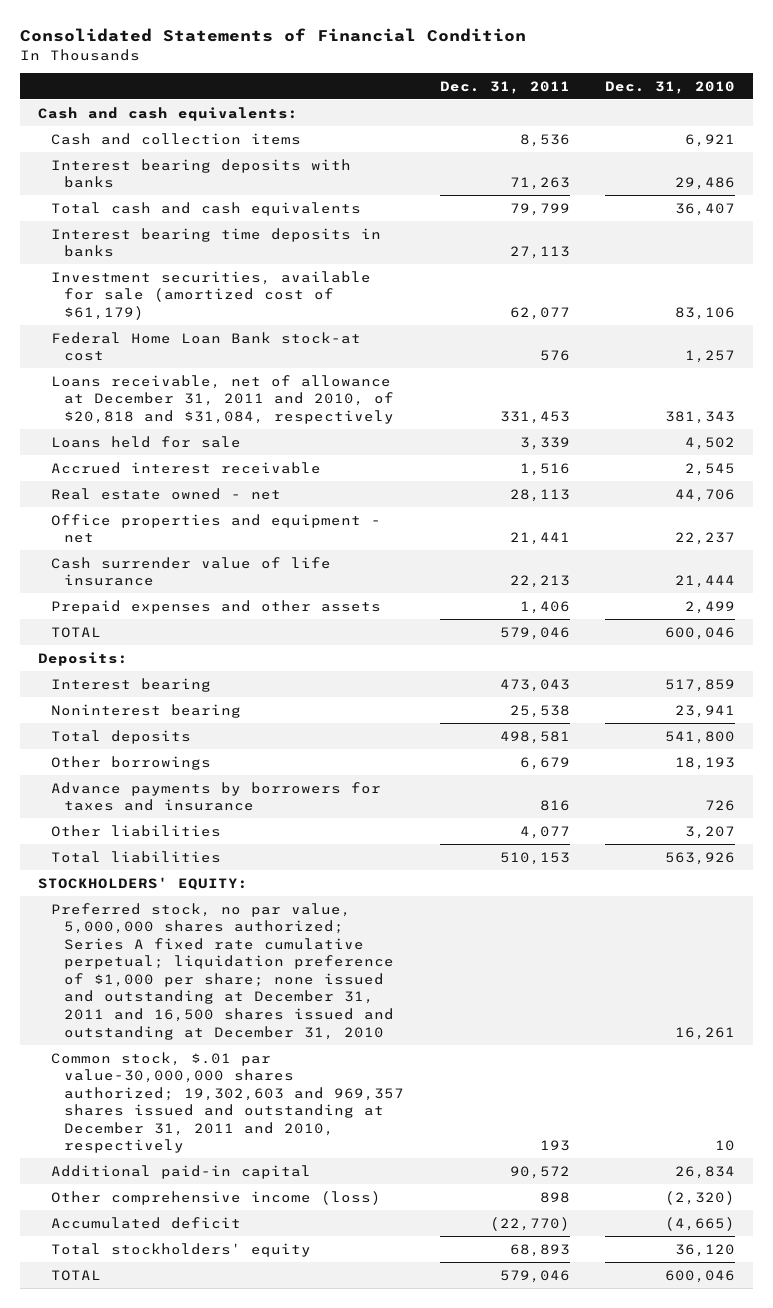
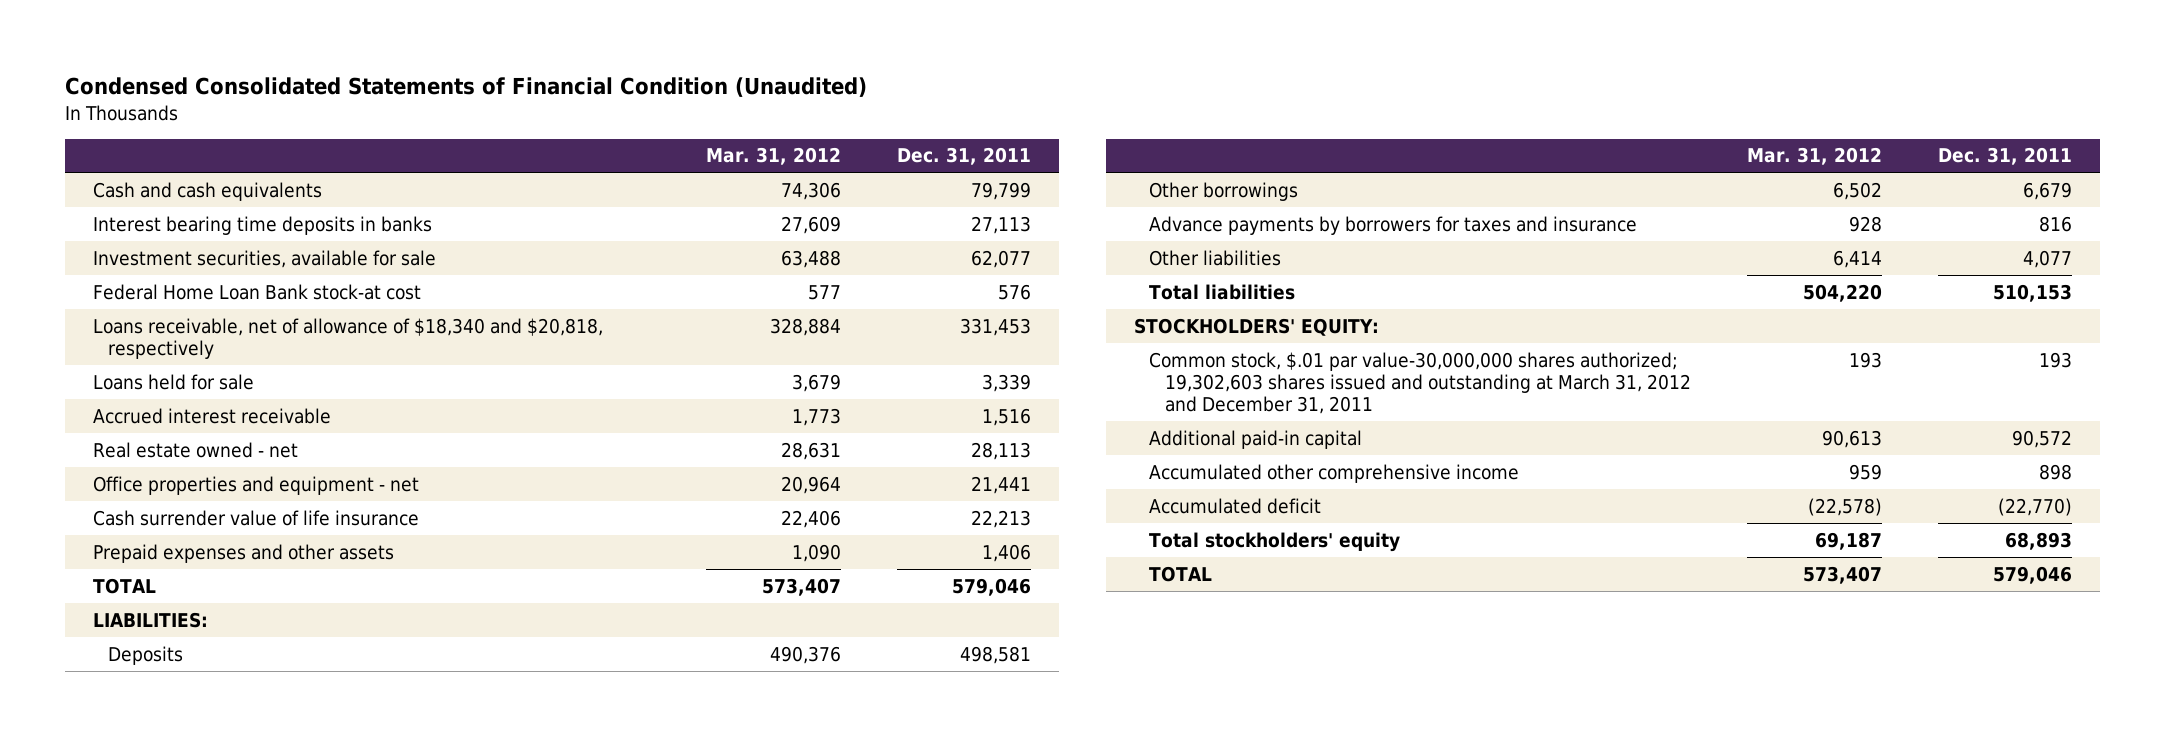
- Consolidated Statements of Financial Condition
+ Condensed Consolidated Statements of Financial Condition (Unaudited)
- | Dec. 31, 2011 | Dec. 31, 2010
+ | Mar. 31, 2012 | Dec. 31, 2011
- Cash and cash equivalents:
- Cash and collection items | 8,536 | 6,921
- Interest bearing deposits with banks | 71,263 | 29,486
- Total cash and cash equivalents | 79,799 | 36,407
+ Cash and cash equivalents | 74,306 | 79,799
- Investment securities, available for sale (amortized cost of $61,179) | 62,077 | 83,106
+ Investment securities, available for sale | 63,488 | 62,077
- Loans receivable, net of allowance at December 31, 2011 and 2010, of $20,818 and $31,084, respectively | 331,453 | 381,343
+ Loans receivable, net of allowance of $18,340 and $20,818, respectively | 328,884 | 331,453
- Deposits:
- Interest bearing | 473,043 | 517,859
- Noninterest bearing | 25,538 | 23,941
- Total deposits | 498,581 | 541,800
+ LIABILITIES:
+ Deposits | 490,376 | 498,581
- Preferred stock, no par value, 5,000,000 shares authorized; Series A fixed rate cumulative perpetual; liquidation preference of $1,000 per share; none issued and outstanding at December 31, 2011 and 16,500 shares issued and outstanding at December 31, 2010 | | 16,261
- Common stock, $.01 par value-30,000,000 shares authorized; 19,302,603 and 969,357 shares issued and outstanding at December 31, 2011 and 2010, respectively | 193 | 10
+ Common stock, $.01 par value-30,000,000 shares authorized; 19,302,603 shares issued and outstanding at March 31, 2012 and December 31, 2011 | 193 | 193
- Other comprehensive income (loss) | 898 | (2,320)
+ Accumulated other comprehensive income | 959 | 898

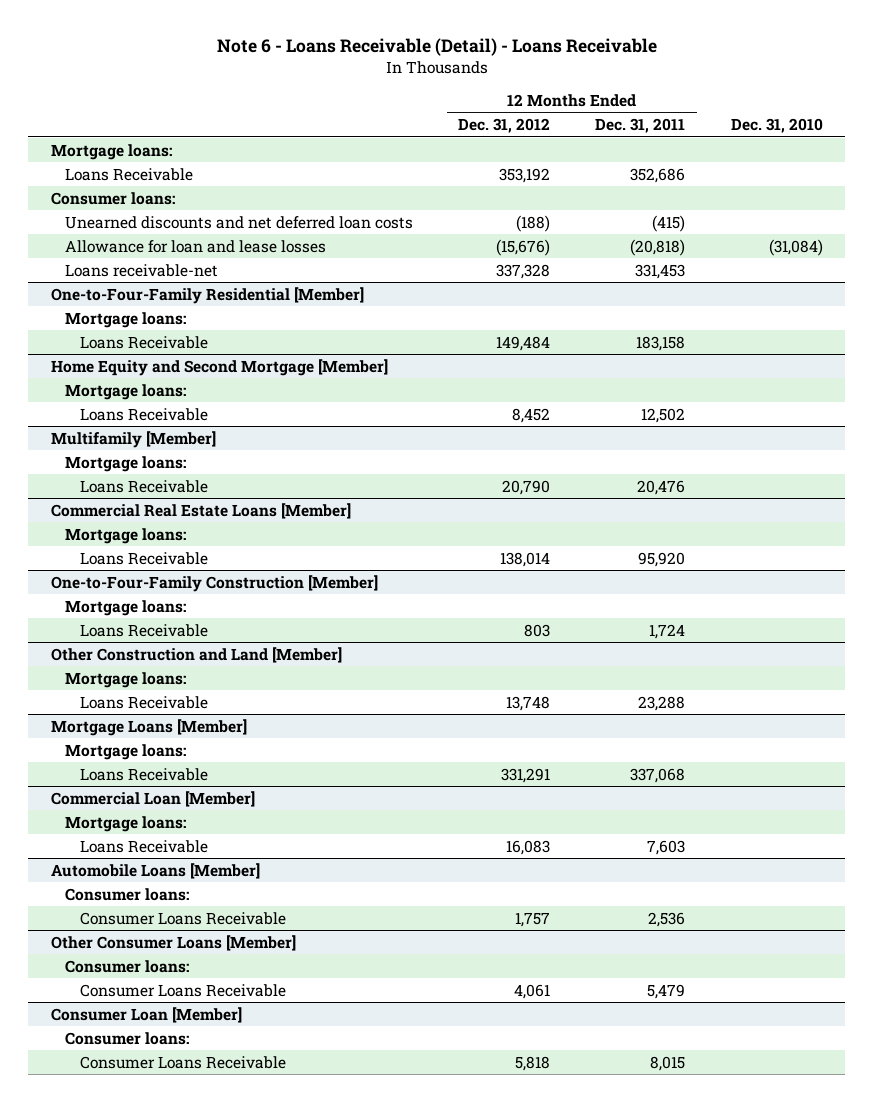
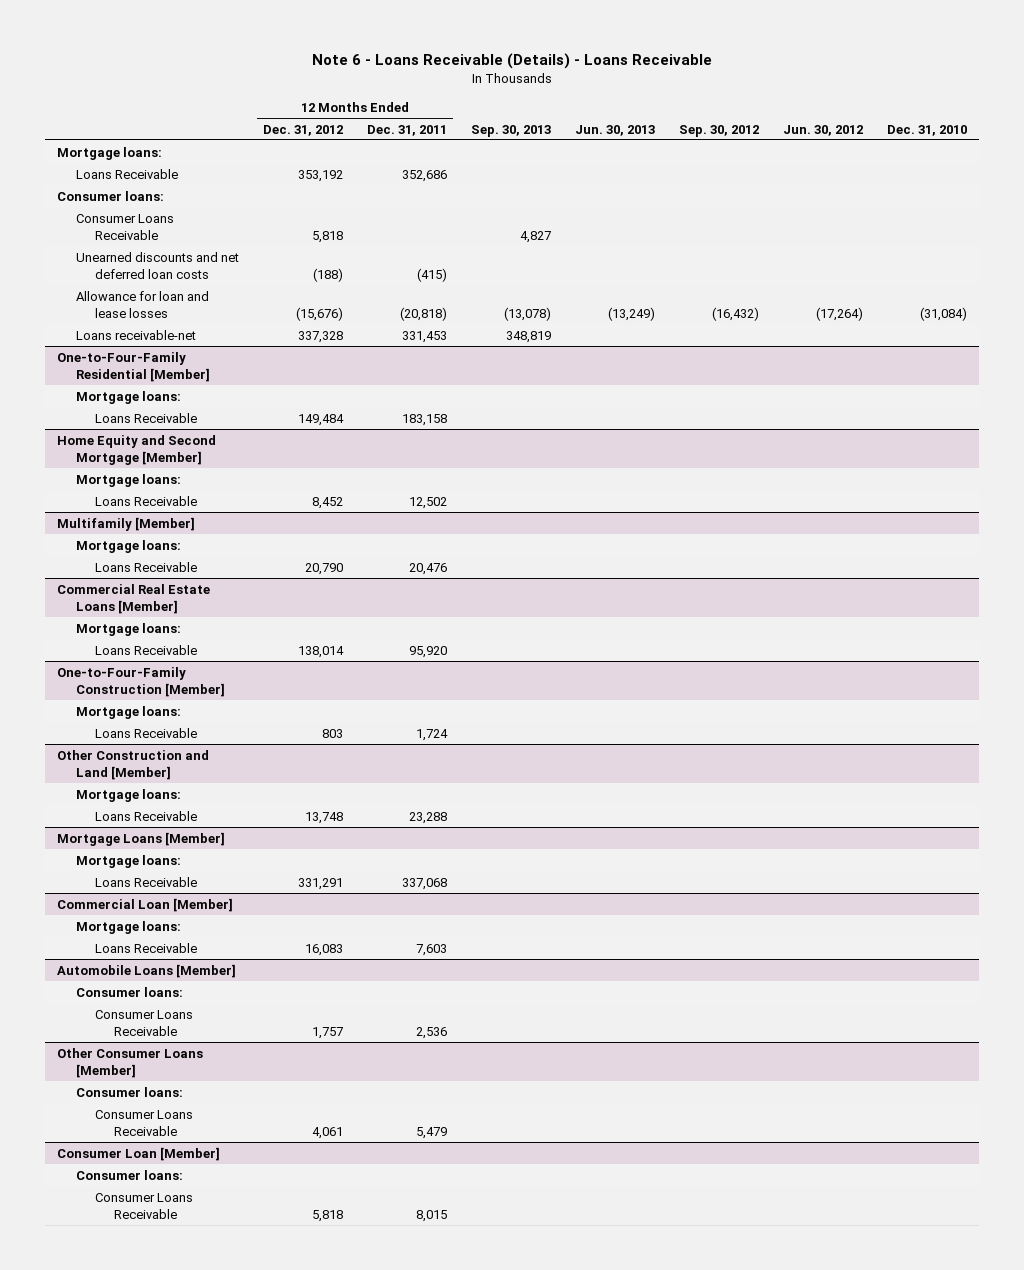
- Note 6 - Loans Receivable (Detail) - Loans Receivable
+ Note 6 - Loans Receivable (Details) - Loans Receivable
- | 12 Months Ended Dec. 31, 2012 | 12 Months Ended Dec. 31, 2011 | Dec. 31, 2010
+ | 12 Months Ended Dec. 31, 2012 | 12 Months Ended Dec. 31, 2011 | Sep. 30, 2013 | Jun. 30, 2013 | Sep. 30, 2012 | Jun. 30, 2012 | Dec. 31, 2010
+ Consumer Loans Receivable | 5,818 | | 4,827 | | | |

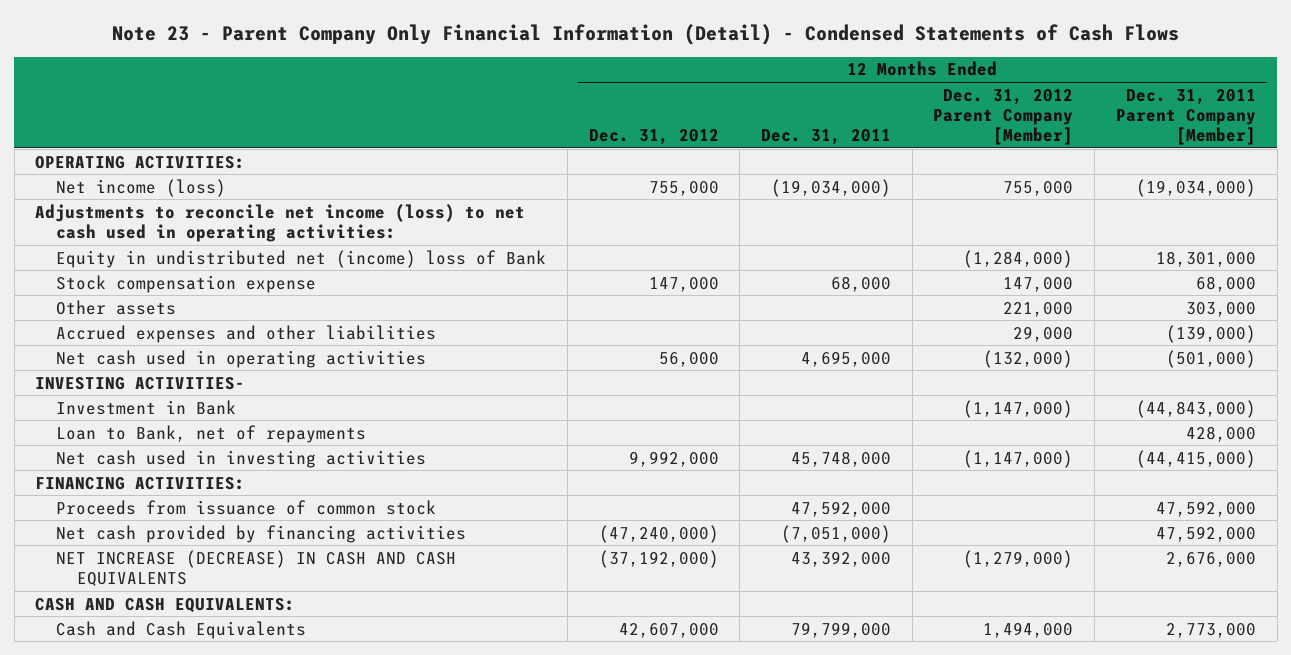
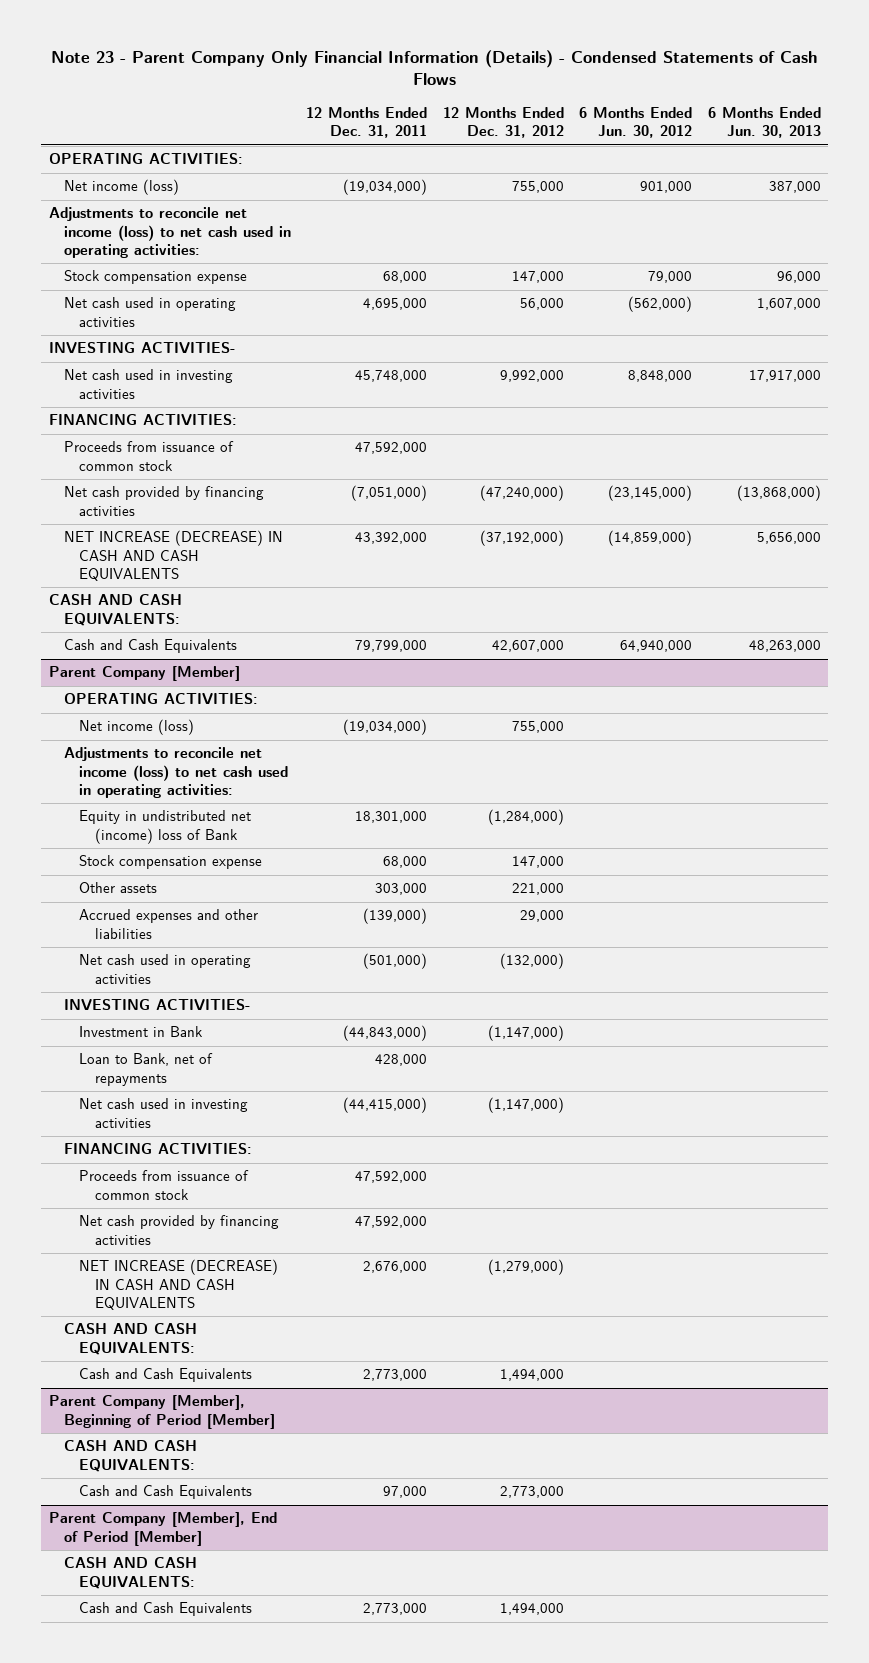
- Note 23 - Parent Company Only Financial Information (Detail) - Condensed Statements of Cash Flows
+ Note 23 - Parent Company Only Financial Information (Details) - Condensed Statements of Cash Flows
- | 12 Months Ended Dec. 31, 2012 | 12 Months Ended Dec. 31, 2011 | 12 Months Ended Dec. 31, 2012 Parent Company [Member] | 12 Months Ended Dec. 31, 2011 Parent Company [Member]
+ | 12 Months Ended Dec. 31, 2011 | 12 Months Ended Dec. 31, 2012 | 6 Months Ended Jun. 30, 2012 | 6 Months Ended Jun. 30, 2013
- Equity in undistributed net (income) loss of Bank | | | (1,284,000) | 18,301,000
- Other assets | | | 221,000 | 303,000
- Accrued expenses and other liabilities | | | 29,000 | (139,000)
- Investment in Bank | | | (1,147,000) | (44,843,000)
- Loan to Bank, net of repayments | | | | 428,000
+ Parent Company [Member]
+ OPERATING ACTIVITIES:
+ Net income (loss) | (19,034,000) | 755,000 | |
+ Adjustments to reconcile net income (loss) to net cash used in operating activities:
+ Equity in undistributed net (income) loss of Bank | 18,301,000 | (1,284,000) | |
+ Stock compensation expense | 68,000 | 147,000 | |
+ Other assets | 303,000 | 221,000 | |
+ Accrued expenses and other liabilities | (139,000) | 29,000 | |
+ Net cash used in operating activities | (501,000) | (132,000) | |
+ INVESTING ACTIVITIES-
+ Investment in Bank | (44,843,000) | (1,147,000) | |
+ Loan to Bank, net of repayments | 428,000 | | |
+ Net cash used in investing activities | (44,415,000) | (1,147,000) | |
+ FINANCING ACTIVITIES:
+ Proceeds from issuance of common stock | 47,592,000 | | |
+ Net cash provided by financing activities | 47,592,000 | | |
+ NET INCREASE (DECREASE) IN CASH AND CASH EQUIVALENTS | 2,676,000 | (1,279,000) | |
+ CASH AND CASH EQUIVALENTS:
+ Cash and Cash Equivalents | 2,773,000 | 1,494,000 | |
+ Parent Company [Member], Beginning of Period [Member]
+ CASH AND CASH EQUIVALENTS:
+ Cash and Cash Equivalents | 97,000 | 2,773,000 | |
+ Parent Company [Member], End of Period [Member]
+ CASH AND CASH EQUIVALENTS:
+ Cash and Cash Equivalents | 2,773,000 | 1,494,000 | |

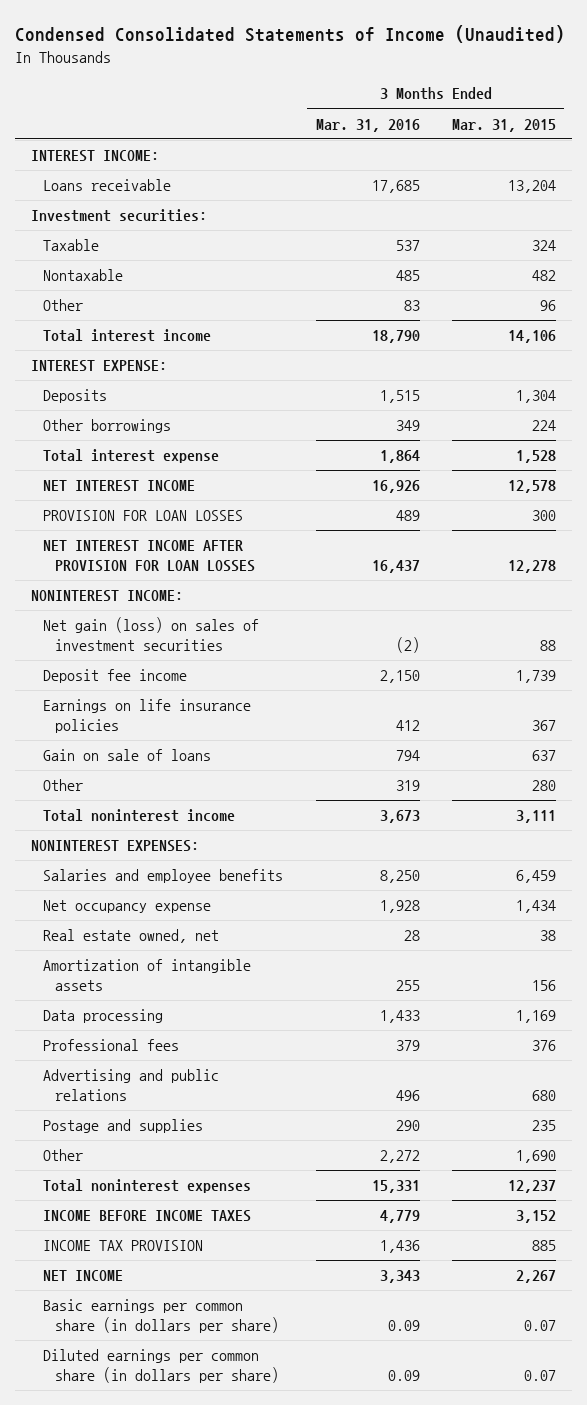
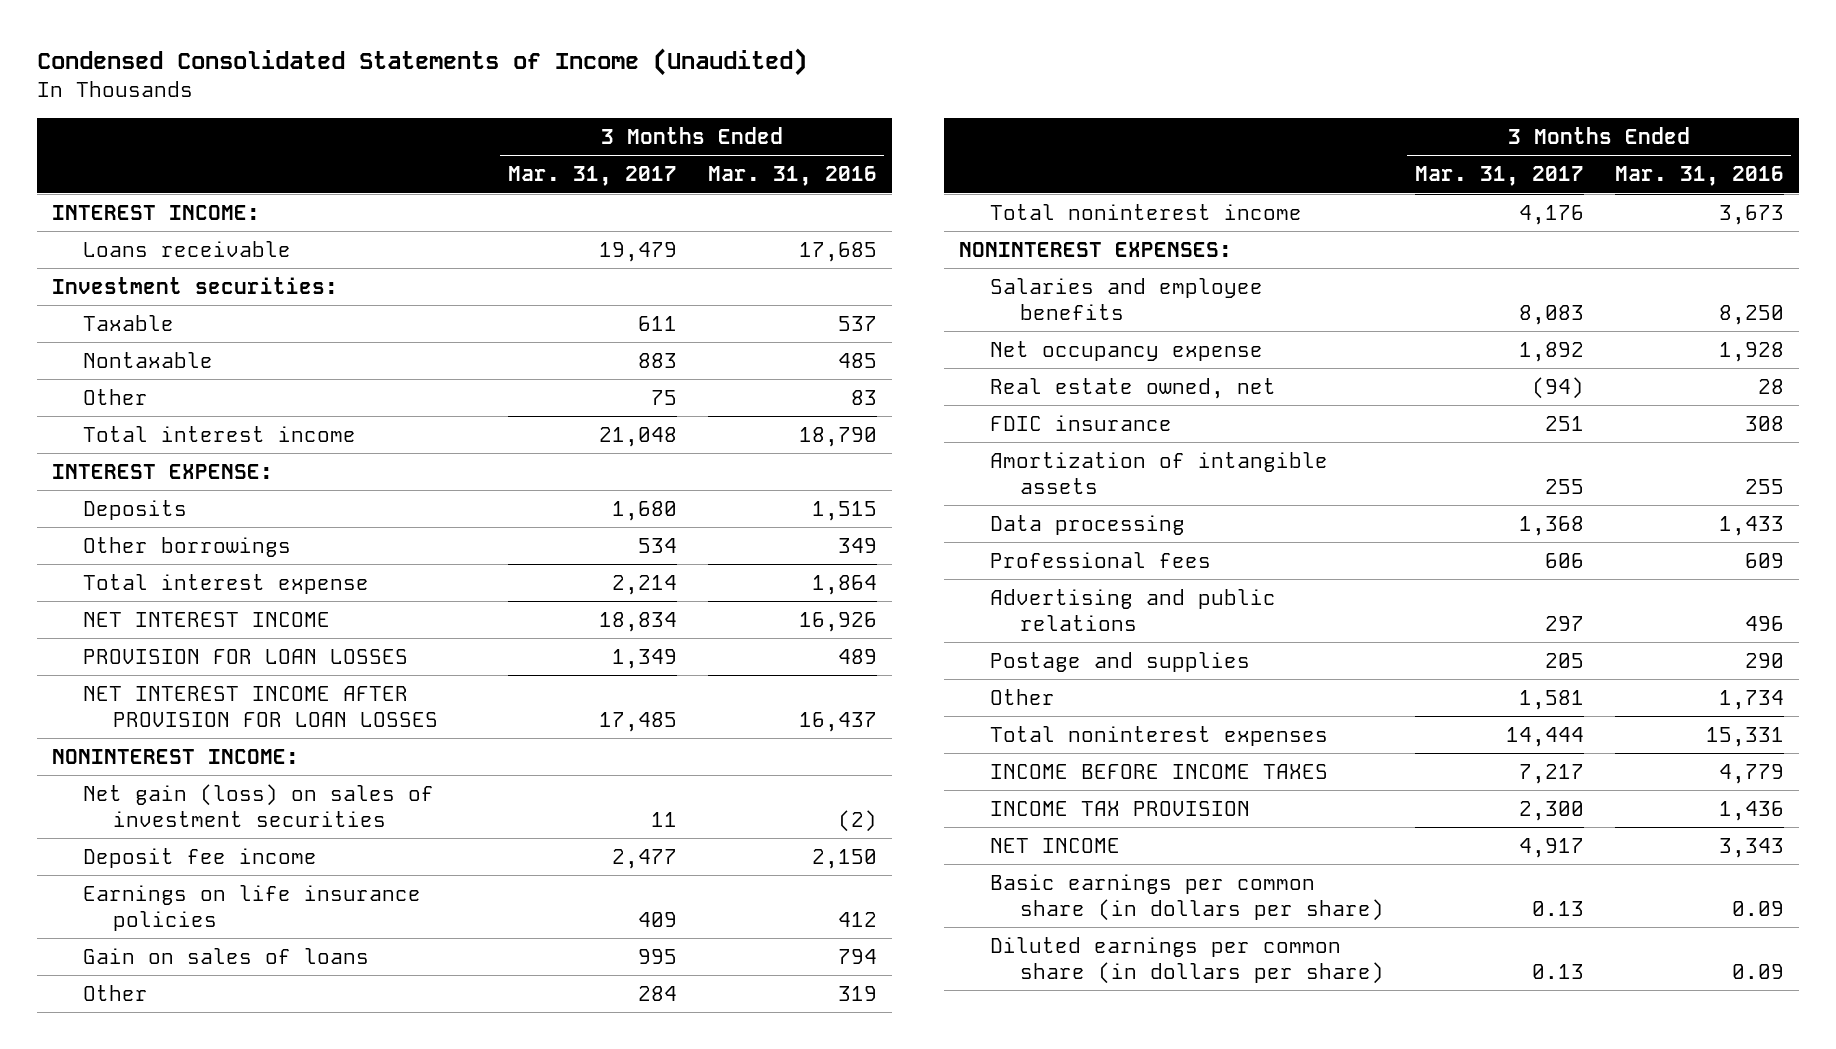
- | 3 Months Ended Mar. 31, 2016 | 3 Months Ended Mar. 31, 2015
+ | 3 Months Ended Mar. 31, 2017 | 3 Months Ended Mar. 31, 2016
- Gain on sale of loans | 794 | 637
+ Gain on sales of loans | 995 | 794
+ FDIC insurance | 251 | 308
- Professional fees | 379 | 376
+ Professional fees | 606 | 609
- Other | 2,272 | 1,690
+ Other | 1,581 | 1,734

